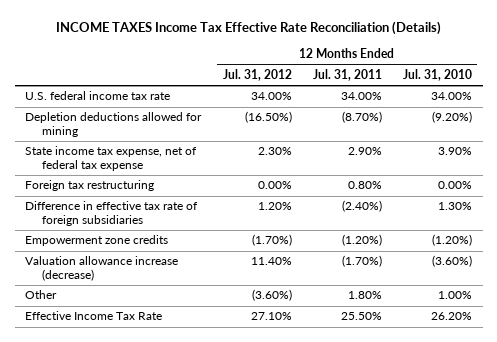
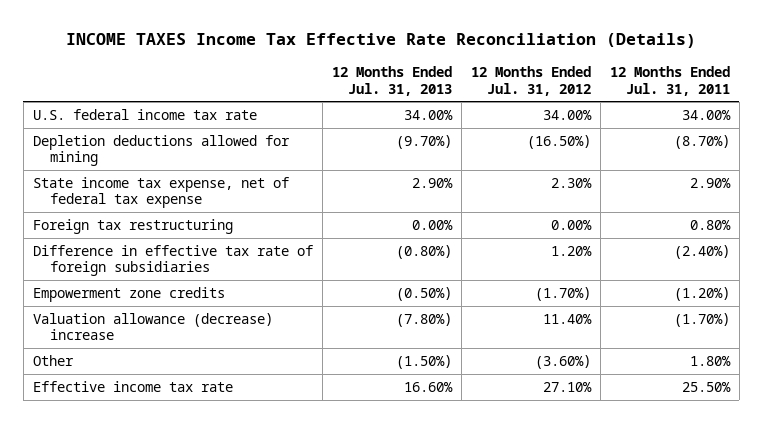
- | 12 Months Ended Jul. 31, 2012 | 12 Months Ended Jul. 31, 2011 | 12 Months Ended Jul. 31, 2010
+ | 12 Months Ended Jul. 31, 2013 | 12 Months Ended Jul. 31, 2012 | 12 Months Ended Jul. 31, 2011
- Valuation allowance increase (decrease) | 11.40% | (1.70%) | (3.60%)
+ Valuation allowance (decrease) increase | (7.80%) | 11.40% | (1.70%)
- Effective Income Tax Rate | 27.10% | 25.50% | 26.20%
+ Effective income tax rate | 16.60% | 27.10% | 25.50%

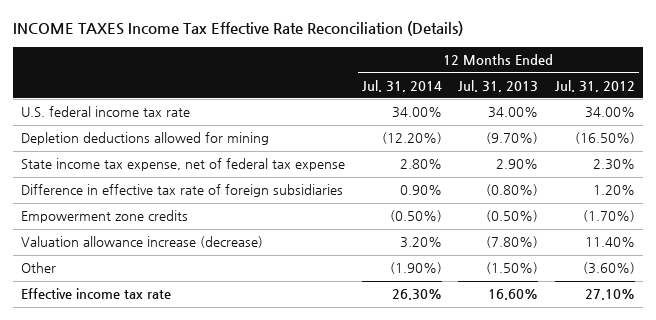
- | 12 Months Ended Jul. 31, 2013 | 12 Months Ended Jul. 31, 2012 | 12 Months Ended Jul. 31, 2011
+ | 12 Months Ended Jul. 31, 2014 | 12 Months Ended Jul. 31, 2013 | 12 Months Ended Jul. 31, 2012
- Foreign tax restructuring | 0.00% | 0.00% | 0.80%
- Valuation allowance (decrease) increase | (7.80%) | 11.40% | (1.70%)
+ Valuation allowance increase (decrease) | 3.20% | (7.80%) | 11.40%

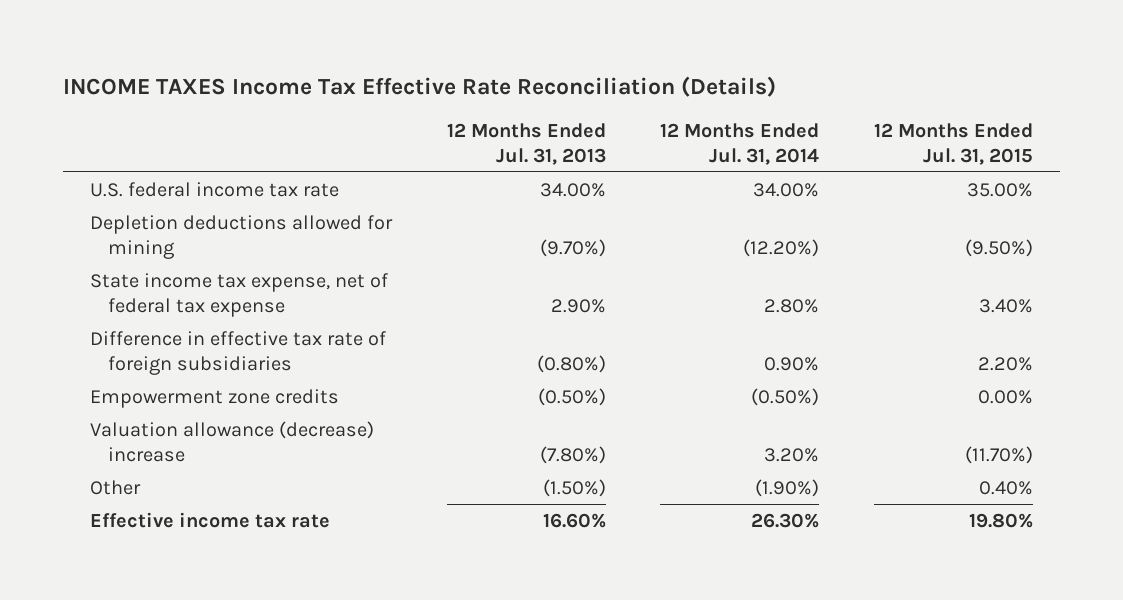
- | 12 Months Ended Jul. 31, 2014 | 12 Months Ended Jul. 31, 2013 | 12 Months Ended Jul. 31, 2012
+ | 12 Months Ended Jul. 31, 2013 | 12 Months Ended Jul. 31, 2014 | 12 Months Ended Jul. 31, 2015
- Valuation allowance increase (decrease) | 3.20% | (7.80%) | 11.40%
+ Valuation allowance (decrease) increase | (7.80%) | 3.20% | (11.70%)

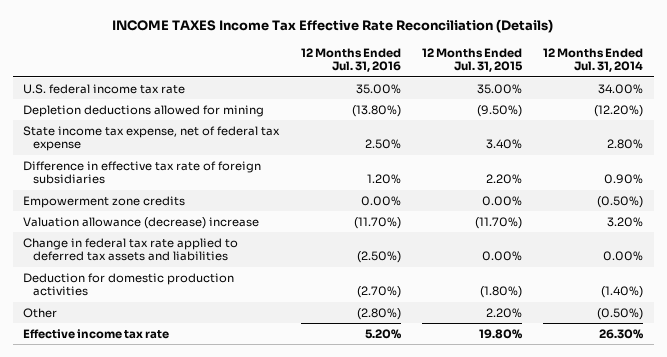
- | 12 Months Ended Jul. 31, 2013 | 12 Months Ended Jul. 31, 2014 | 12 Months Ended Jul. 31, 2015
+ | 12 Months Ended Jul. 31, 2016 | 12 Months Ended Jul. 31, 2015 | 12 Months Ended Jul. 31, 2014
- Other | (1.50%) | (1.90%) | 0.40%
+ Change in federal tax rate applied to deferred tax assets and liabilities | (2.50%) | 0.00% | 0.00%
+ Deduction for domestic production activities | (2.70%) | (1.80%) | (1.40%)
+ Other | (2.80%) | 2.20% | (0.50%)

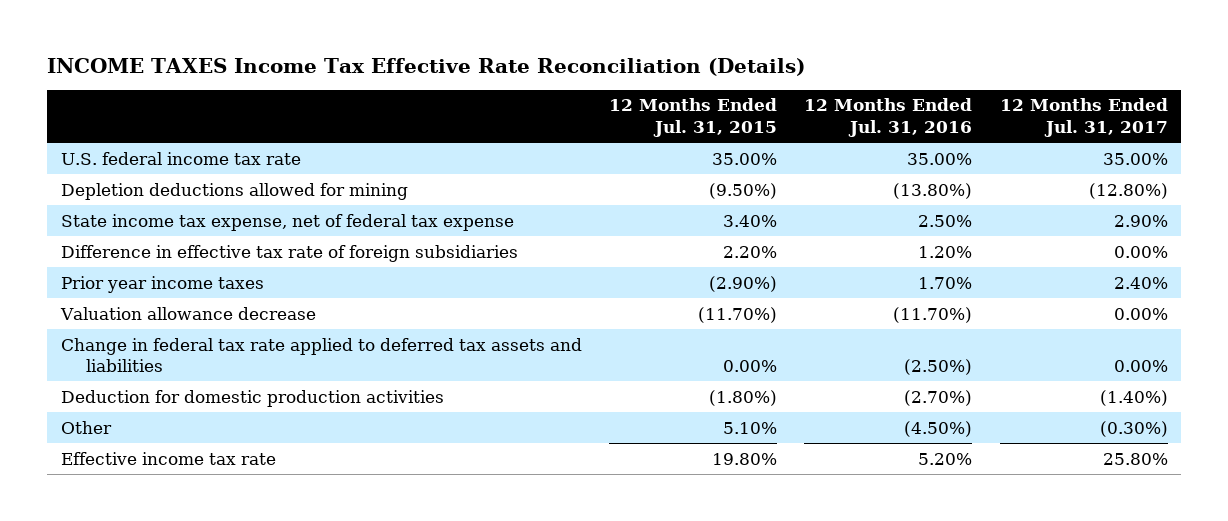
- | 12 Months Ended Jul. 31, 2016 | 12 Months Ended Jul. 31, 2015 | 12 Months Ended Jul. 31, 2014
+ | 12 Months Ended Jul. 31, 2015 | 12 Months Ended Jul. 31, 2016 | 12 Months Ended Jul. 31, 2017
- Empowerment zone credits | 0.00% | 0.00% | (0.50%)
- Valuation allowance (decrease) increase | (11.70%) | (11.70%) | 3.20%
+ Prior year income taxes | (2.90%) | 1.70% | 2.40%
+ Valuation allowance decrease | (11.70%) | (11.70%) | 0.00%
- Other | (2.80%) | 2.20% | (0.50%)
+ Other | 5.10% | (4.50%) | (0.30%)

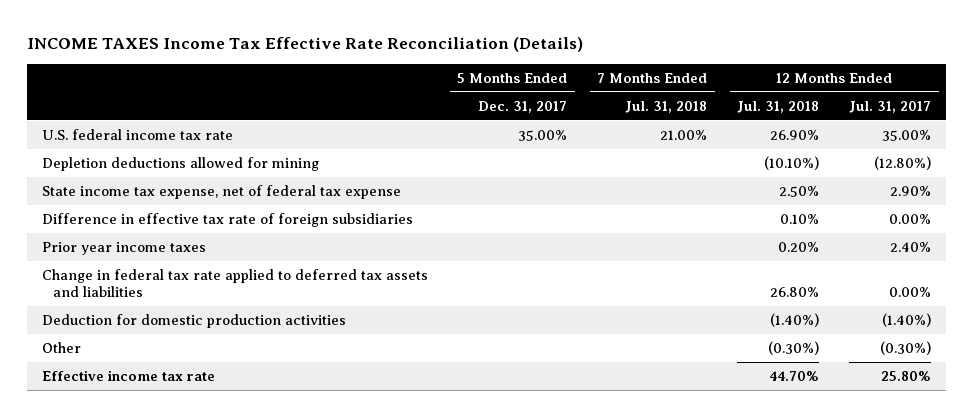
- | 12 Months Ended Jul. 31, 2015 | 12 Months Ended Jul. 31, 2016 | 12 Months Ended Jul. 31, 2017
+ | 5 Months Ended Dec. 31, 2017 | 7 Months Ended Jul. 31, 2018 | 12 Months Ended Jul. 31, 2018 | 12 Months Ended Jul. 31, 2017
- Valuation allowance decrease | (11.70%) | (11.70%) | 0.00%

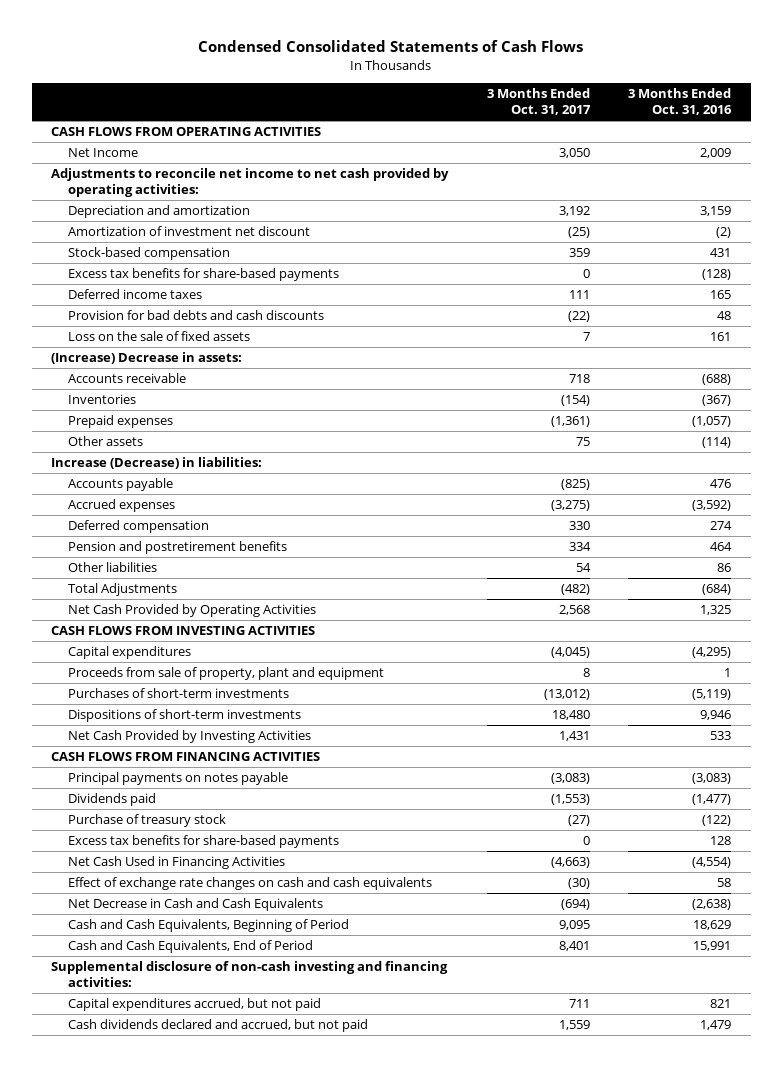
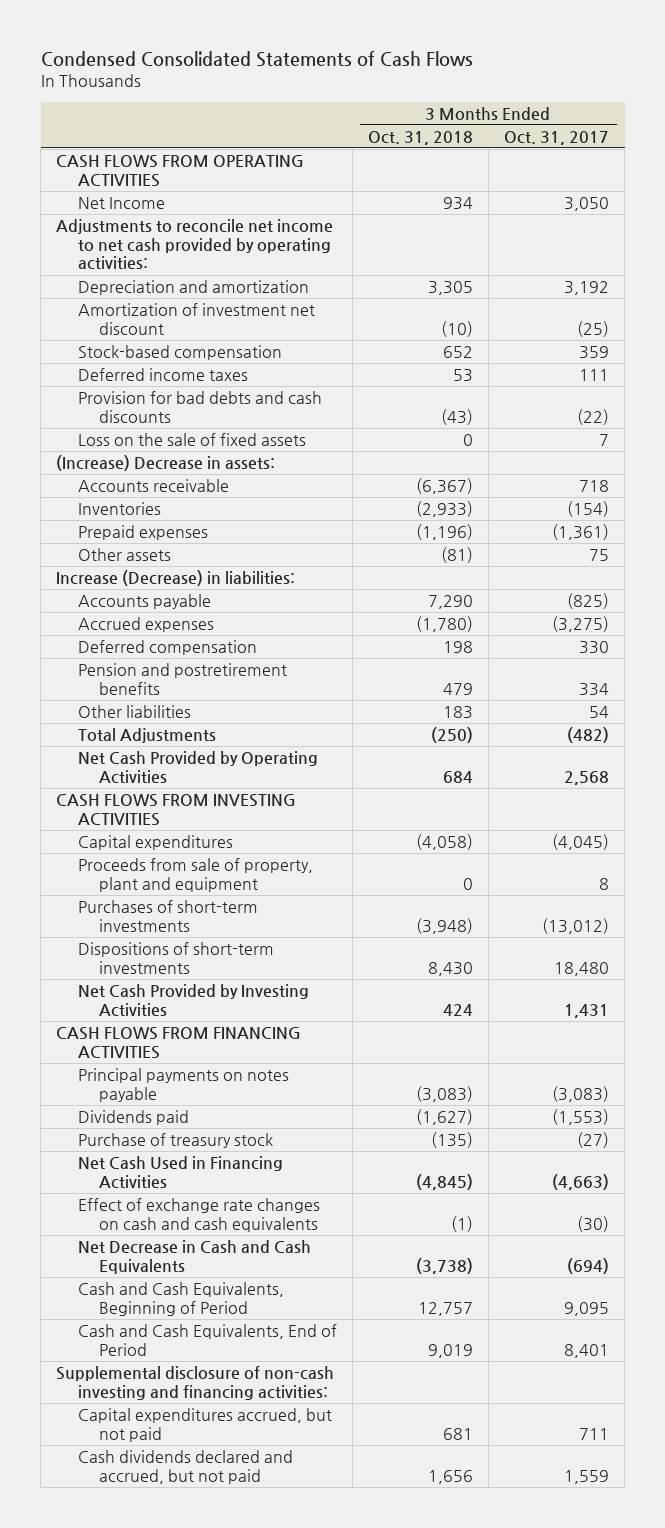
- | 3 Months Ended Oct. 31, 2017 | 3 Months Ended Oct. 31, 2016
+ | 3 Months Ended Oct. 31, 2018 | 3 Months Ended Oct. 31, 2017
- Excess tax benefits for share-based payments | 0 | (128)
- Excess tax benefits for share-based payments | 0 | 128

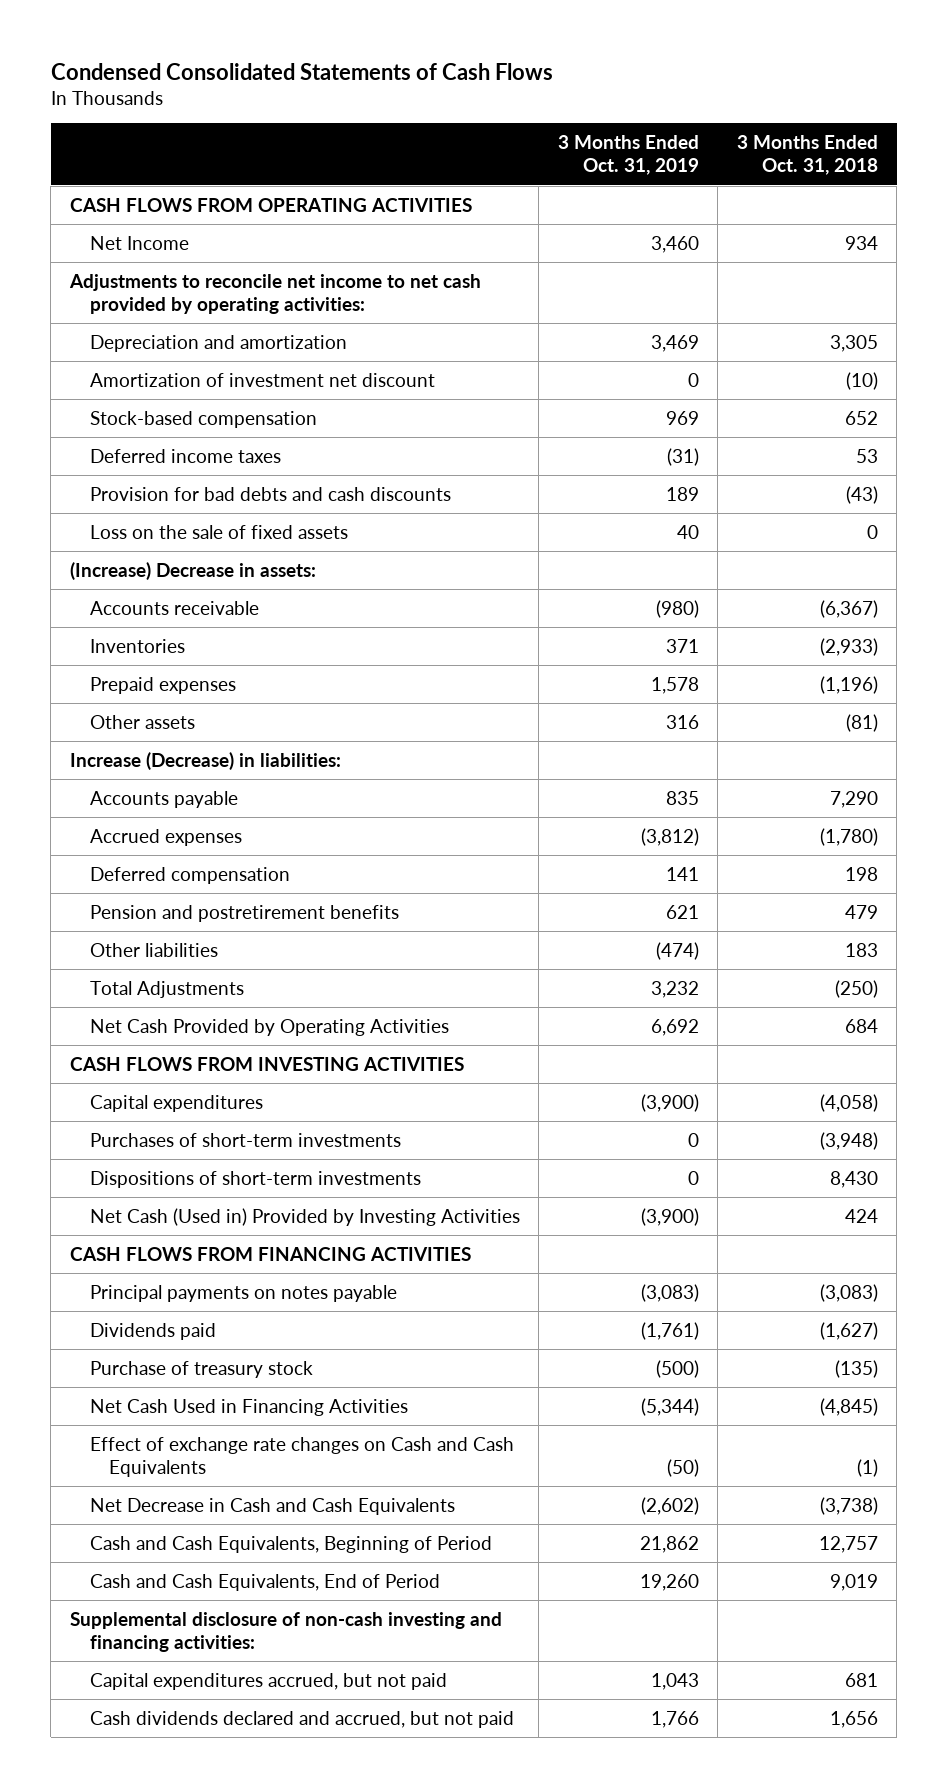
- | 3 Months Ended Oct. 31, 2018 | 3 Months Ended Oct. 31, 2017
+ | 3 Months Ended Oct. 31, 2019 | 3 Months Ended Oct. 31, 2018
- Proceeds from sale of property, plant and equipment | 0 | 8
- Net Cash Provided by Investing Activities | 424 | 1,431
+ Net Cash (Used in) Provided by Investing Activities | (3,900) | 424
- Effect of exchange rate changes on cash and cash equivalents | (1) | (30)
+ Effect of exchange rate changes on Cash and Cash Equivalents | (50) | (1)

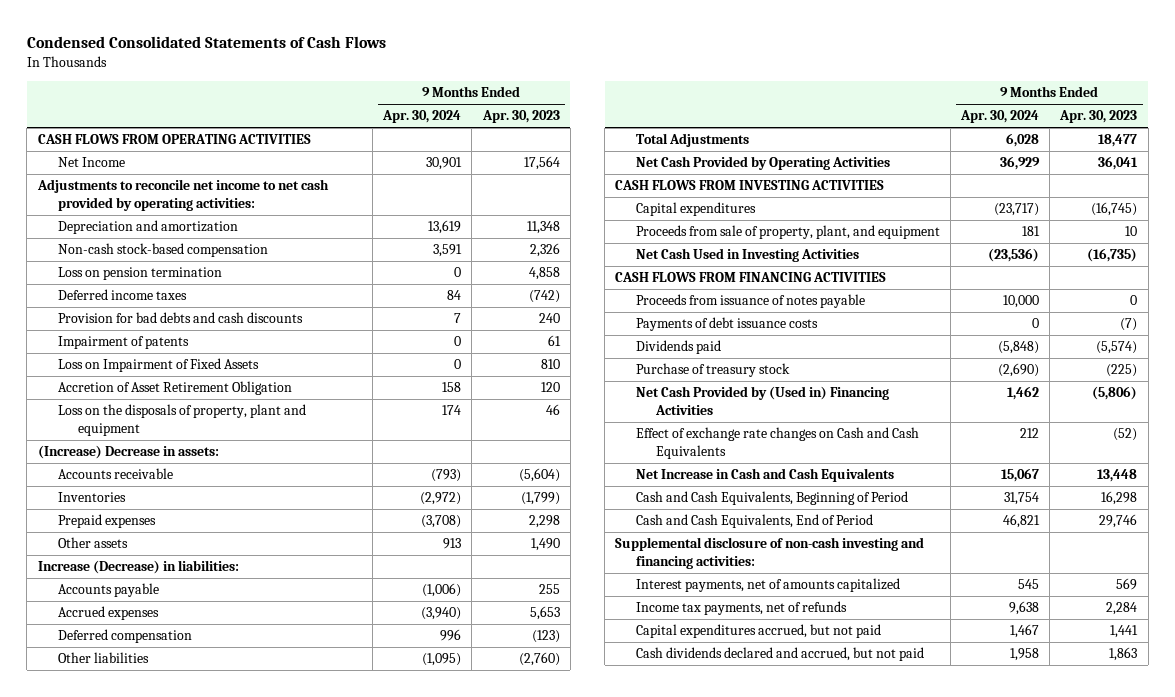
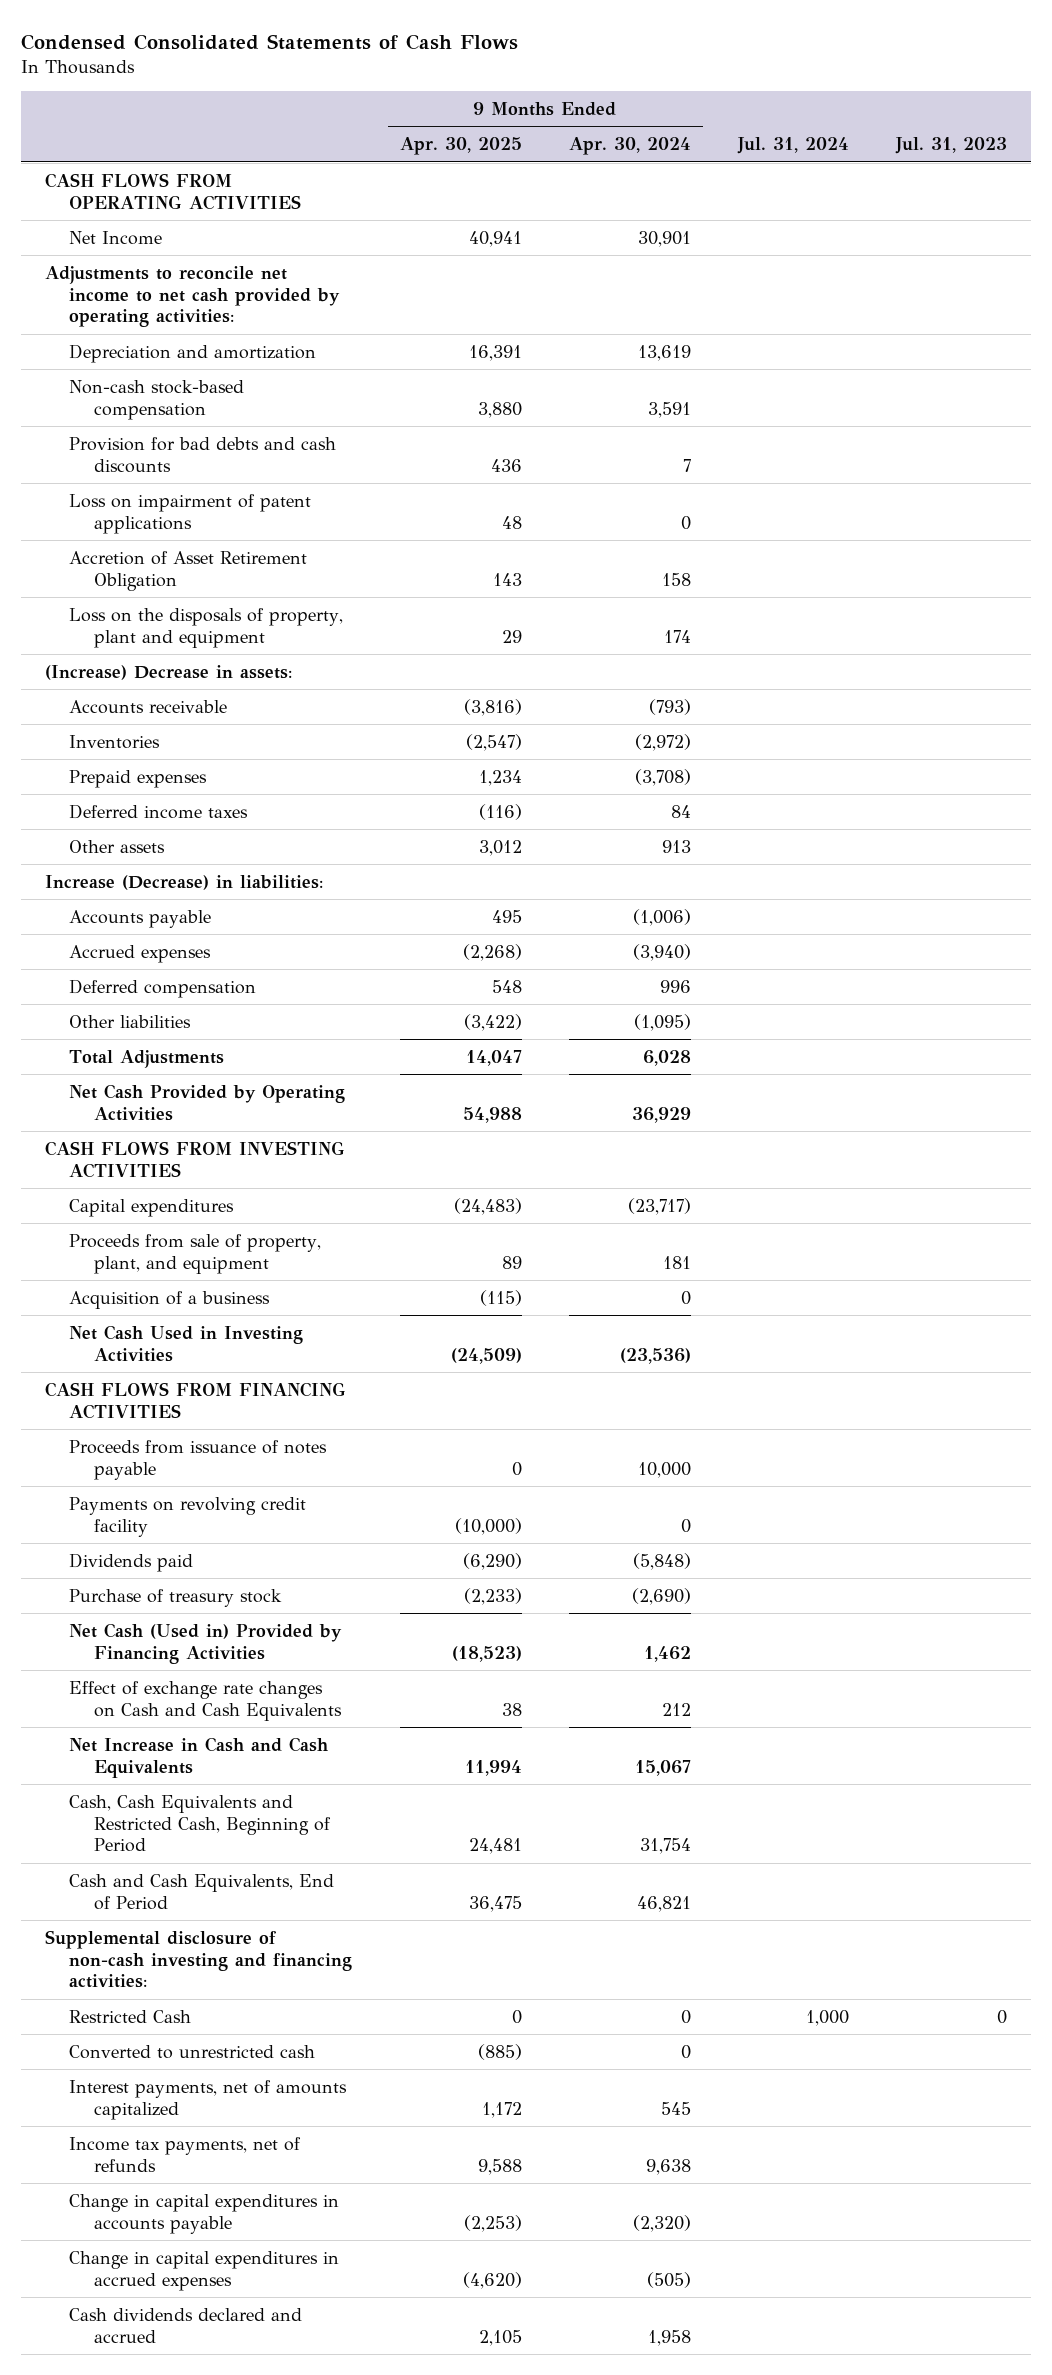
- | 9 Months Ended Apr. 30, 2024 | 9 Months Ended Apr. 30, 2023
+ | 9 Months Ended Apr. 30, 2025 | 9 Months Ended Apr. 30, 2024 | Jul. 31, 2024 | Jul. 31, 2023
- Loss on pension termination | 0 | 4,858
- Impairment of patents | 0 | 61
- Loss on Impairment of Fixed Assets | 0 | 810
+ Loss on impairment of patent applications | 48 | 0 | |
moved down: Deferred income taxes | (116) | 84 | |
+ Acquisition of a business | (115) | 0 | |
- Payments of debt issuance costs | 0 | (7)
+ Payments on revolving credit facility | (10,000) | 0 | |
- Net Cash Provided by (Used in) Financing Activities | 1,462 | (5,806)
+ Net Cash (Used in) Provided by Financing Activities | (18,523) | 1,462 | |
- Cash and Cash Equivalents, Beginning of Period | 31,754 | 16,298
+ Cash, Cash Equivalents and Restricted Cash, Beginning of Period | 24,481 | 31,754 | |
+ Restricted Cash | 0 | 0 | 1,000 | 0
+ Converted to unrestricted cash | (885) | 0 | |
- Capital expenditures accrued, but not paid | 1,467 | 1,441
- Cash dividends declared and accrued, but not paid | 1,958 | 1,863
+ Change in capital expenditures in accounts payable | (2,253) | (2,320) | |
+ Change in capital expenditures in accrued expenses | (4,620) | (505) | |
+ Cash dividends declared and accrued | 2,105 | 1,958 | |

